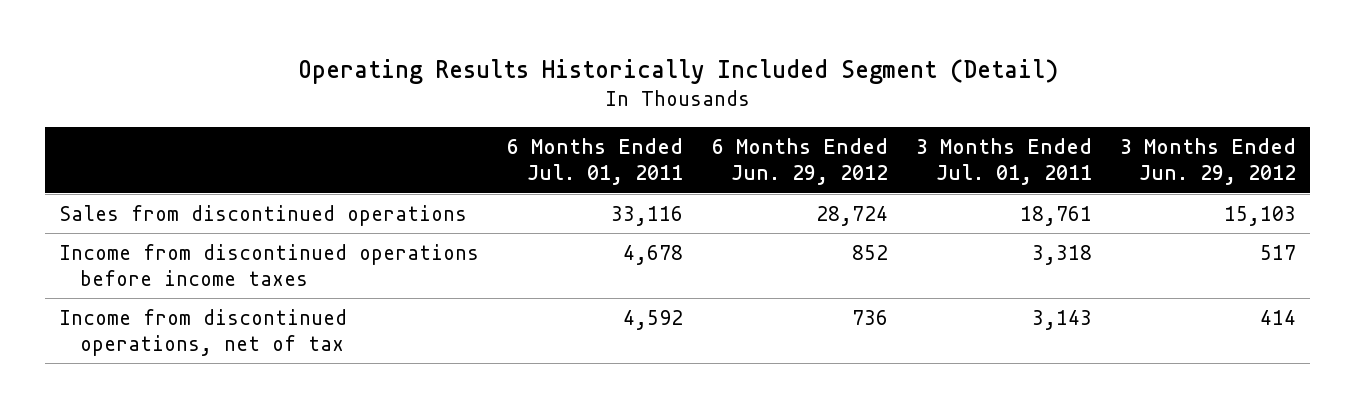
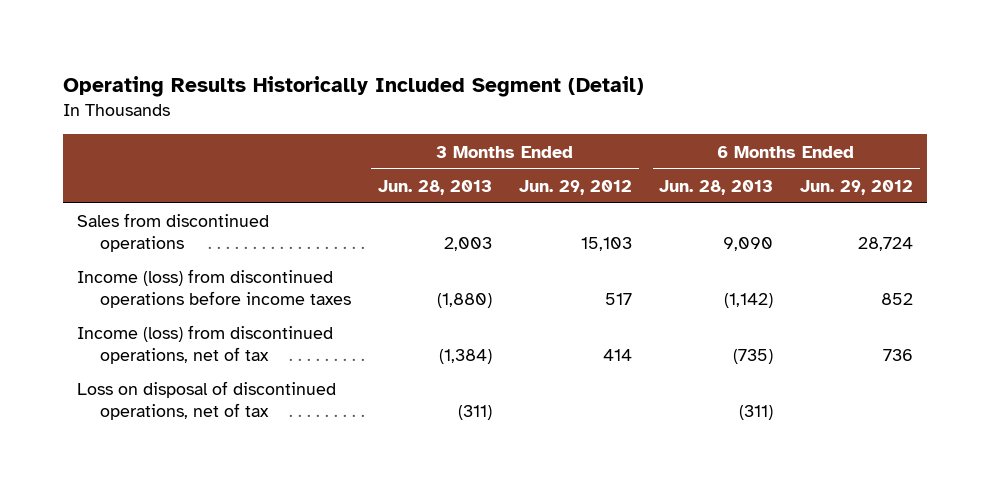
- | 6 Months Ended Jul. 01, 2011 | 6 Months Ended Jun. 29, 2012 | 3 Months Ended Jul. 01, 2011 | 3 Months Ended Jun. 29, 2012
+ | 3 Months Ended Jun. 28, 2013 | 3 Months Ended Jun. 29, 2012 | 6 Months Ended Jun. 28, 2013 | 6 Months Ended Jun. 29, 2012
- Income from discontinued operations before income taxes | 4,678 | 852 | 3,318 | 517
- Income from discontinued operations, net of tax | 4,592 | 736 | 3,143 | 414
+ Income (loss) from discontinued operations before income taxes | (1,880) | 517 | (1,142) | 852
+ Income (loss) from discontinued operations, net of tax | (1,384) | 414 | (735) | 736
+ Loss on disposal of discontinued operations, net of tax | (311) | | (311) |

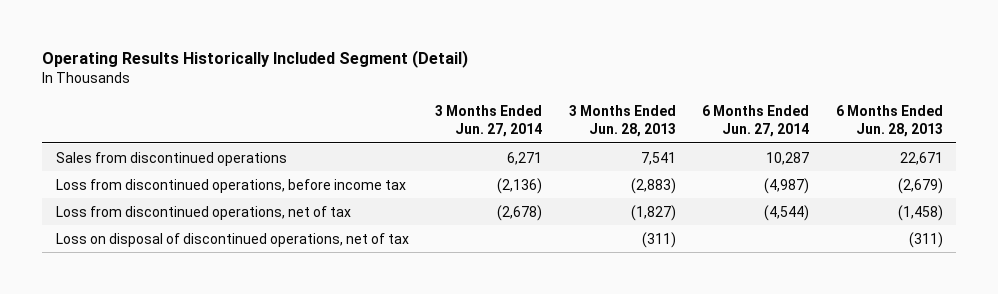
- | 3 Months Ended Jun. 28, 2013 | 3 Months Ended Jun. 29, 2012 | 6 Months Ended Jun. 28, 2013 | 6 Months Ended Jun. 29, 2012
+ | 3 Months Ended Jun. 27, 2014 | 3 Months Ended Jun. 28, 2013 | 6 Months Ended Jun. 27, 2014 | 6 Months Ended Jun. 28, 2013
- Sales from discontinued operations | 2,003 | 15,103 | 9,090 | 28,724
- Income (loss) from discontinued operations before income taxes | (1,880) | 517 | (1,142) | 852
- Income (loss) from discontinued operations, net of tax | (1,384) | 414 | (735) | 736
+ Sales from discontinued operations | 6,271 | 7,541 | 10,287 | 22,671
+ Loss from discontinued operations, before income tax | (2,136) | (2,883) | (4,987) | (2,679)
+ Loss from discontinued operations, net of tax | (2,678) | (1,827) | (4,544) | (1,458)

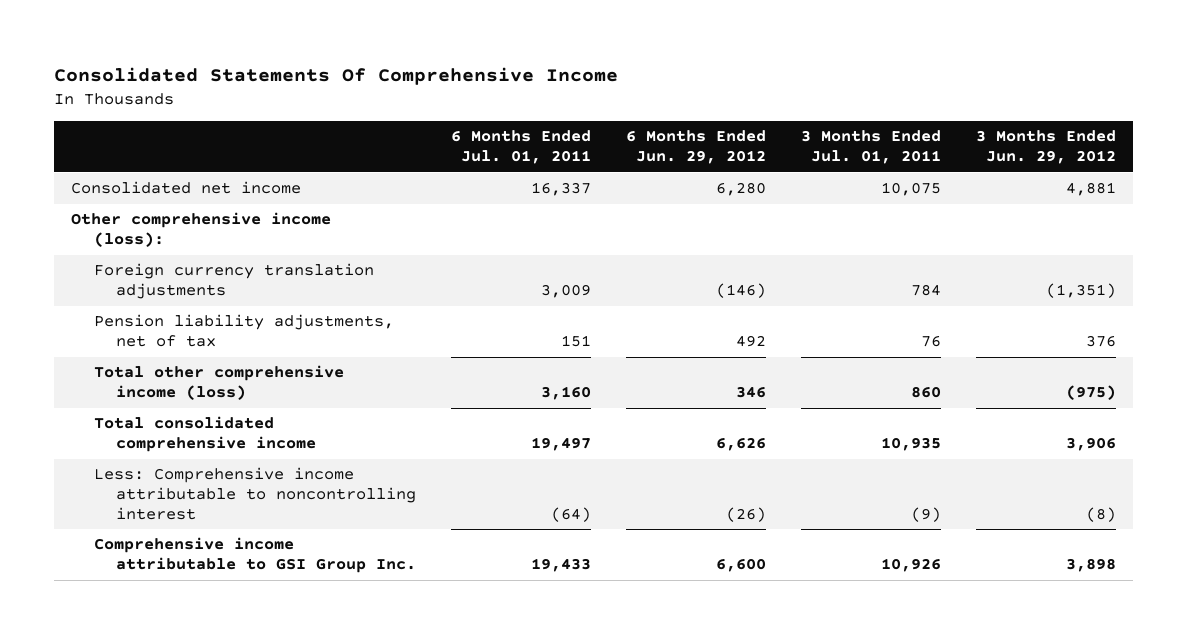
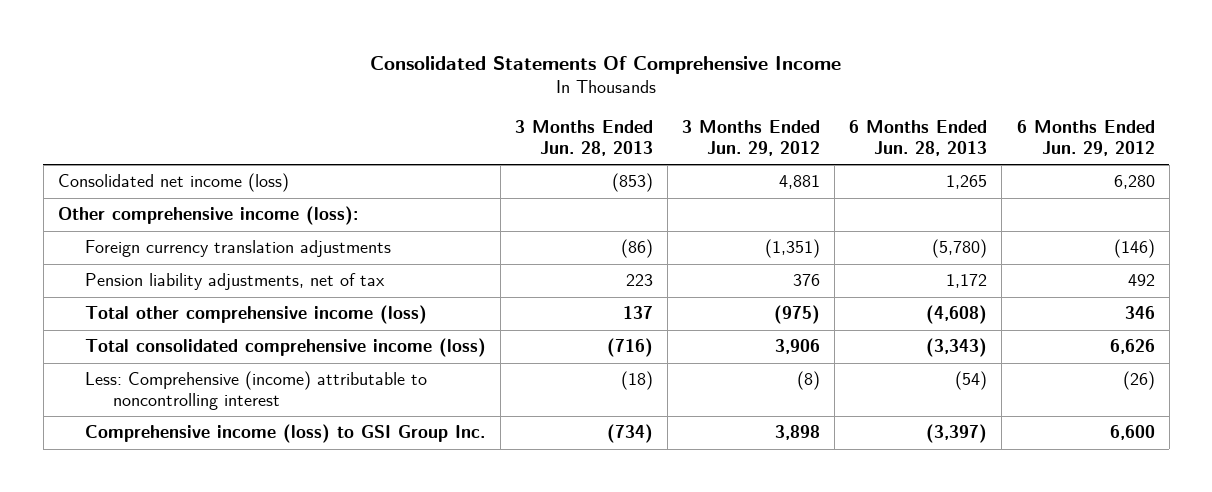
- | 6 Months Ended Jul. 01, 2011 | 6 Months Ended Jun. 29, 2012 | 3 Months Ended Jul. 01, 2011 | 3 Months Ended Jun. 29, 2012
+ | 3 Months Ended Jun. 28, 2013 | 3 Months Ended Jun. 29, 2012 | 6 Months Ended Jun. 28, 2013 | 6 Months Ended Jun. 29, 2012
- Consolidated net income | 16,337 | 6,280 | 10,075 | 4,881
+ Consolidated net income (loss) | (853) | 4,881 | 1,265 | 6,280
- Total consolidated comprehensive income | 19,497 | 6,626 | 10,935 | 3,906
- Less: Comprehensive income attributable to noncontrolling interest | (64) | (26) | (9) | (8)
- Comprehensive income attributable to GSI Group Inc. | 19,433 | 6,600 | 10,926 | 3,898
+ Total consolidated comprehensive income (loss) | (716) | 3,906 | (3,343) | 6,626
+ Less: Comprehensive (income) attributable to noncontrolling interest | (18) | (8) | (54) | (26)
+ Comprehensive income (loss) to GSI Group Inc. | (734) | 3,898 | (3,397) | 6,600

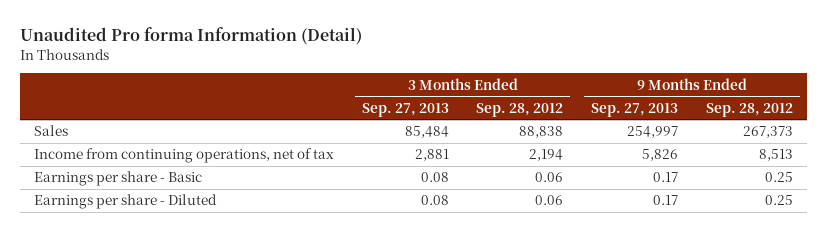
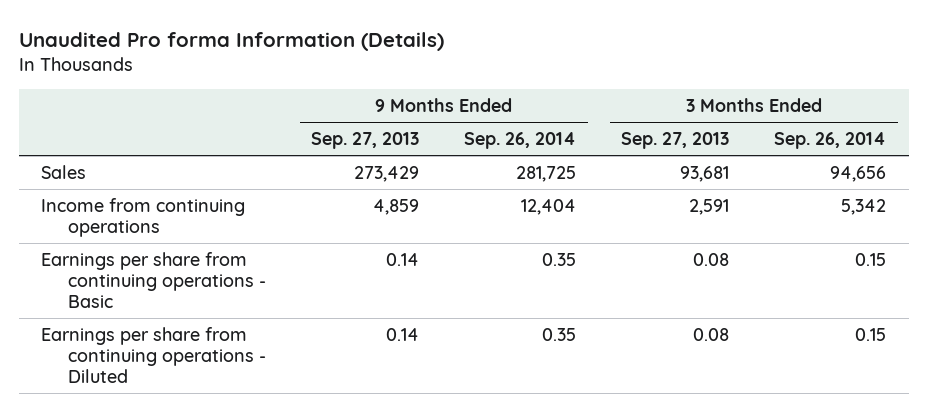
- Unaudited Pro forma Information (Detail)
+ Unaudited Pro forma Information (Details)
- | 3 Months Ended Sep. 27, 2013 | 3 Months Ended Sep. 28, 2012 | 9 Months Ended Sep. 27, 2013 | 9 Months Ended Sep. 28, 2012
+ | 9 Months Ended Sep. 27, 2013 | 9 Months Ended Sep. 26, 2014 | 3 Months Ended Sep. 27, 2013 | 3 Months Ended Sep. 26, 2014
- Sales | 85,484 | 88,838 | 254,997 | 267,373
- Income from continuing operations, net of tax | 2,881 | 2,194 | 5,826 | 8,513
- Earnings per share - Basic | 0.08 | 0.06 | 0.17 | 0.25
- Earnings per share - Diluted | 0.08 | 0.06 | 0.17 | 0.25
+ Sales | 273,429 | 281,725 | 93,681 | 94,656
+ Income from continuing operations | 4,859 | 12,404 | 2,591 | 5,342
+ Earnings per share from continuing operations - Basic | 0.14 | 0.35 | 0.08 | 0.15
+ Earnings per share from continuing operations - Diluted | 0.14 | 0.35 | 0.08 | 0.15

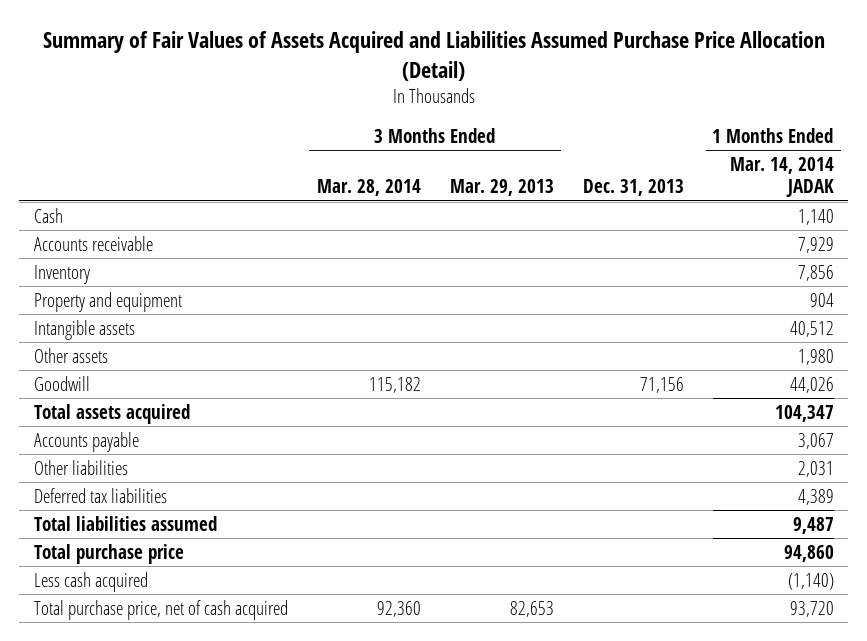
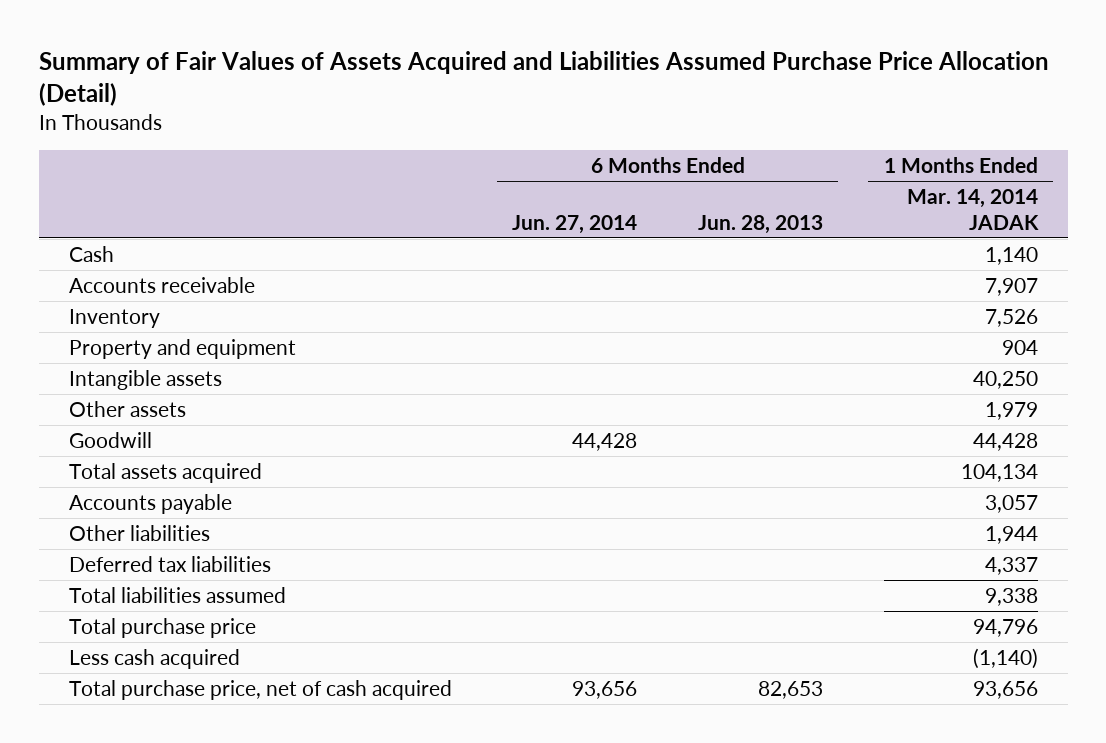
- | 3 Months Ended Mar. 28, 2014 | 3 Months Ended Mar. 29, 2013 | Dec. 31, 2013 | 1 Months Ended Mar. 14, 2014 JADAK
+ | 6 Months Ended Jun. 27, 2014 | 6 Months Ended Jun. 28, 2013 | 1 Months Ended Mar. 14, 2014 JADAK
- Accounts receivable | | | | 7,929
- Inventory | | | | 7,856
+ Accounts receivable | | | 7,907
+ Inventory | | | 7,526
- Intangible assets | | | | 40,512
- Other assets | | | | 1,980
- Goodwill | 115,182 | | 71,156 | 44,026
- Total assets acquired | | | | 104,347
- Accounts payable | | | | 3,067
- Other liabilities | | | | 2,031
- Deferred tax liabilities | | | | 4,389
- Total liabilities assumed | | | | 9,487
- Total purchase price | | | | 94,860
+ Intangible assets | | | 40,250
+ Other assets | | | 1,979
+ Goodwill | 44,428 | | 44,428
+ Total assets acquired | | | 104,134
+ Accounts payable | | | 3,057
+ Other liabilities | | | 1,944
+ Deferred tax liabilities | | | 4,337
+ Total liabilities assumed | | | 9,338
+ Total purchase price | | | 94,796
- Total purchase price, net of cash acquired | 92,360 | 82,653 | | 93,720
+ Total purchase price, net of cash acquired | 93,656 | 82,653 | 93,656

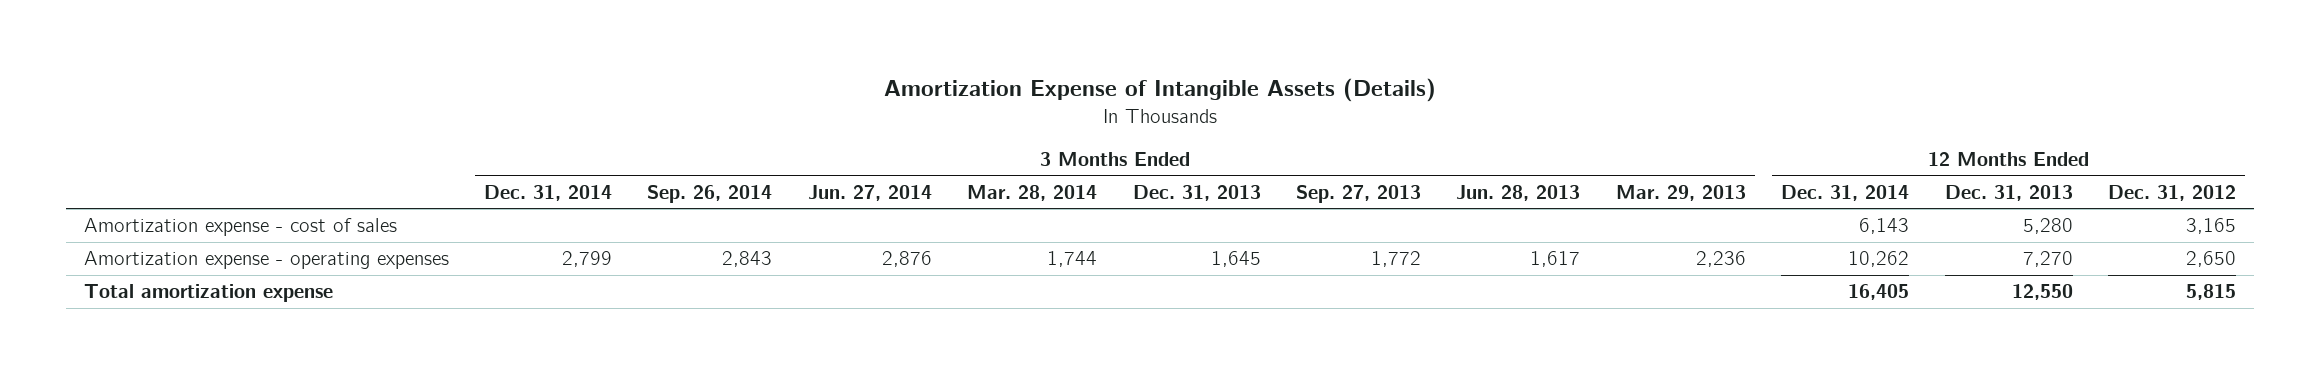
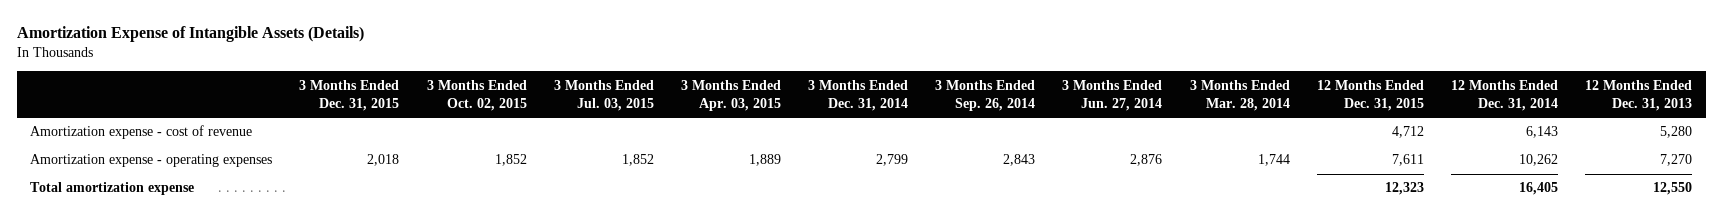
- | 3 Months Ended Dec. 31, 2014 | 3 Months Ended Sep. 26, 2014 | 3 Months Ended Jun. 27, 2014 | 3 Months Ended Mar. 28, 2014 | 3 Months Ended Dec. 31, 2013 | 3 Months Ended Sep. 27, 2013 | 3 Months Ended Jun. 28, 2013 | 3 Months Ended Mar. 29, 2013 | 12 Months Ended Dec. 31, 2014 | 12 Months Ended Dec. 31, 2013 | 12 Months Ended Dec. 31, 2012
+ | 3 Months Ended Dec. 31, 2015 | 3 Months Ended Oct. 02, 2015 | 3 Months Ended Jul. 03, 2015 | 3 Months Ended Apr. 03, 2015 | 3 Months Ended Dec. 31, 2014 | 3 Months Ended Sep. 26, 2014 | 3 Months Ended Jun. 27, 2014 | 3 Months Ended Mar. 28, 2014 | 12 Months Ended Dec. 31, 2015 | 12 Months Ended Dec. 31, 2014 | 12 Months Ended Dec. 31, 2013
- Amortization expense - cost of sales | | | | | | | | | 6,143 | 5,280 | 3,165
+ Amortization expense - cost of revenue | | | | | | | | | 4,712 | 6,143 | 5,280

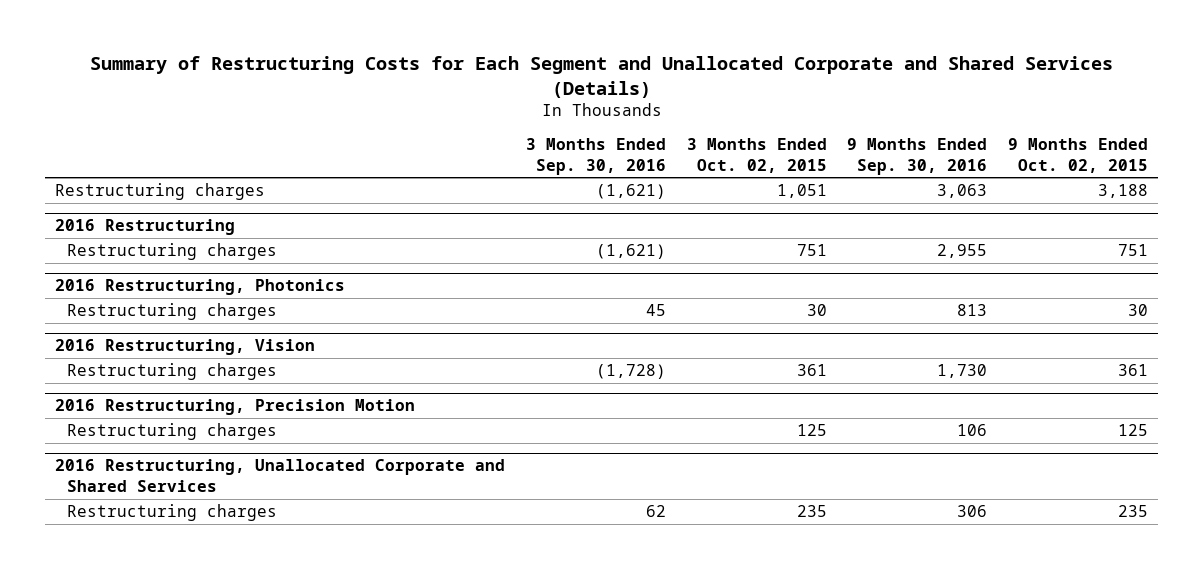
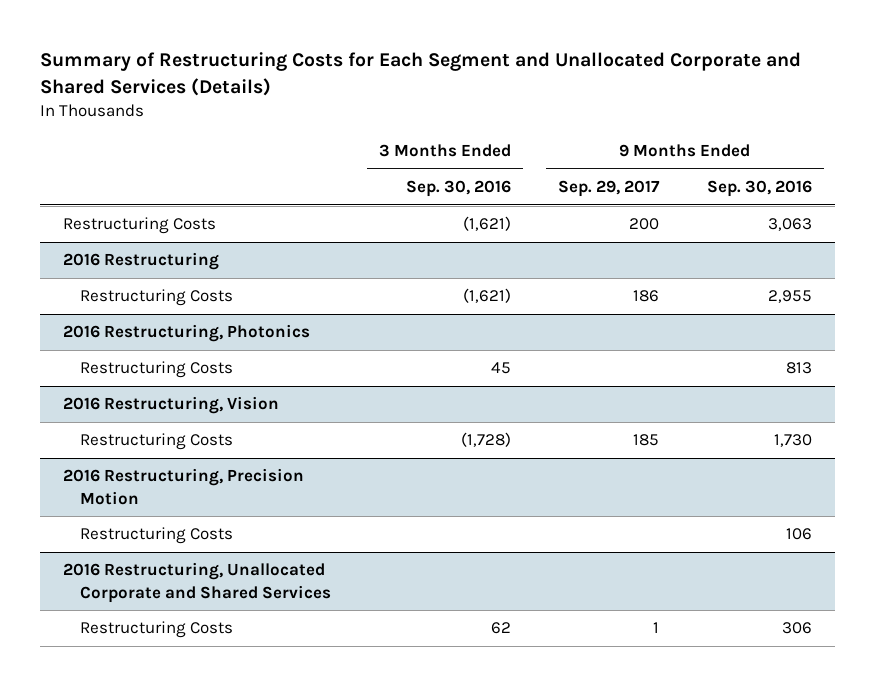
- | 3 Months Ended Sep. 30, 2016 | 3 Months Ended Oct. 02, 2015 | 9 Months Ended Sep. 30, 2016 | 9 Months Ended Oct. 02, 2015
+ | 3 Months Ended Sep. 30, 2016 | 9 Months Ended Sep. 29, 2017 | 9 Months Ended Sep. 30, 2016
- Restructuring charges | (1,621) | 1,051 | 3,063 | 3,188
+ Restructuring Costs | (1,621) | 200 | 3,063
@ 2016 Restructuring
- Restructuring charges | (1,621) | 751 | 2,955 | 751
+ Restructuring Costs | (1,621) | 186 | 2,955
@ 2016 Restructuring, Photonics
- Restructuring charges | 45 | 30 | 813 | 30
+ Restructuring Costs | 45 | | 813
@ 2016 Restructuring, Vision
- Restructuring charges | (1,728) | 361 | 1,730 | 361
+ Restructuring Costs | (1,728) | 185 | 1,730
@ 2016 Restructuring, Precision Motion
- Restructuring charges | | 125 | 106 | 125
+ Restructuring Costs | | | 106
@ 2016 Restructuring, Unallocated Corporate and Shared Services
- Restructuring charges | 62 | 235 | 306 | 235
+ Restructuring Costs | 62 | 1 | 306

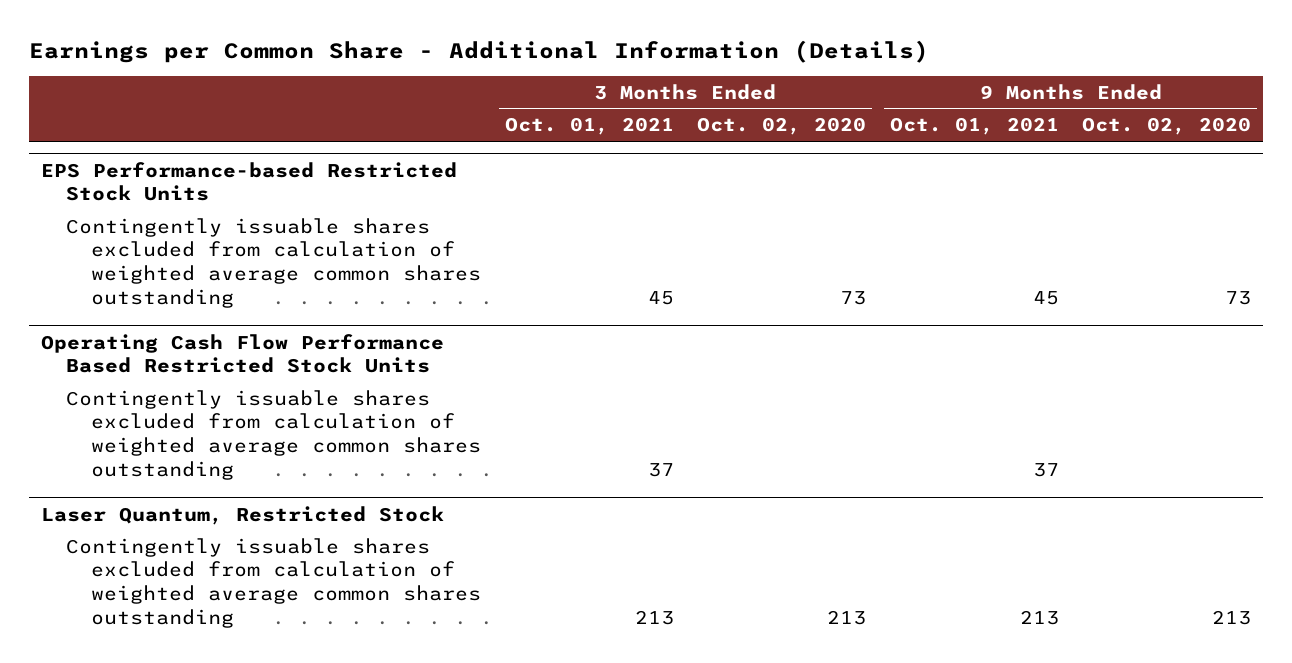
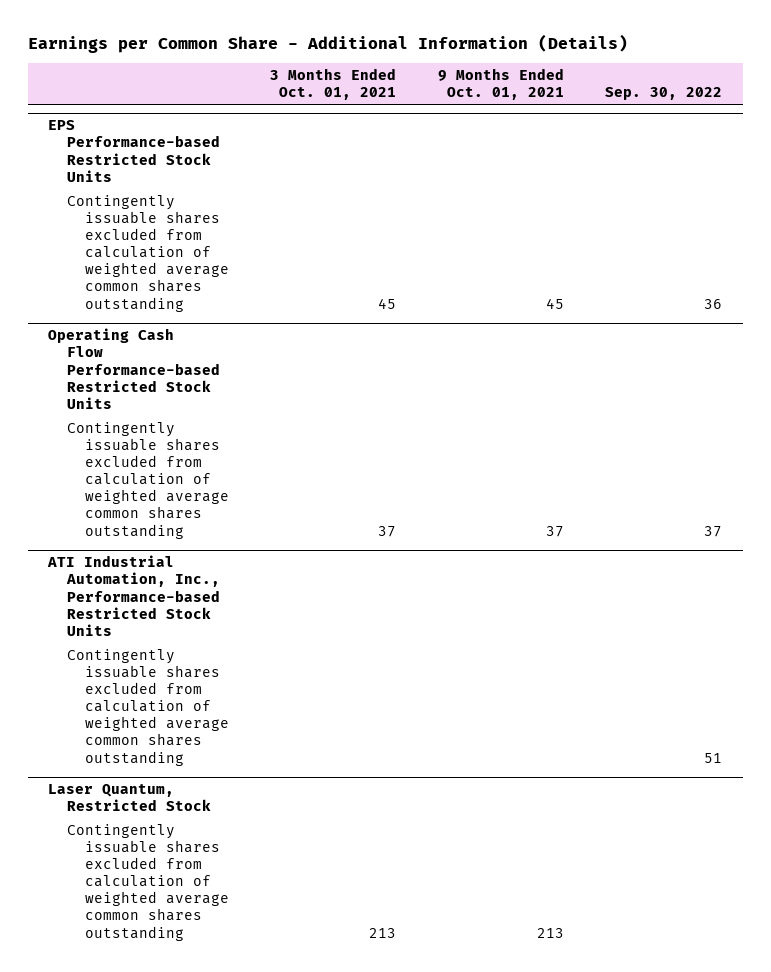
- | 3 Months Ended Oct. 01, 2021 | 3 Months Ended Oct. 02, 2020 | 9 Months Ended Oct. 01, 2021 | 9 Months Ended Oct. 02, 2020
+ | 3 Months Ended Oct. 01, 2021 | 9 Months Ended Oct. 01, 2021 | Sep. 30, 2022
- Operating Cash Flow Performance Based Restricted Stock Units
+ Operating Cash Flow Performance-based Restricted Stock Units
+ ATI Industrial Automation, Inc., Performance-based Restricted Stock Units
+ Contingently issuable shares excluded from calculation of weighted average common shares outstanding | | | 51

